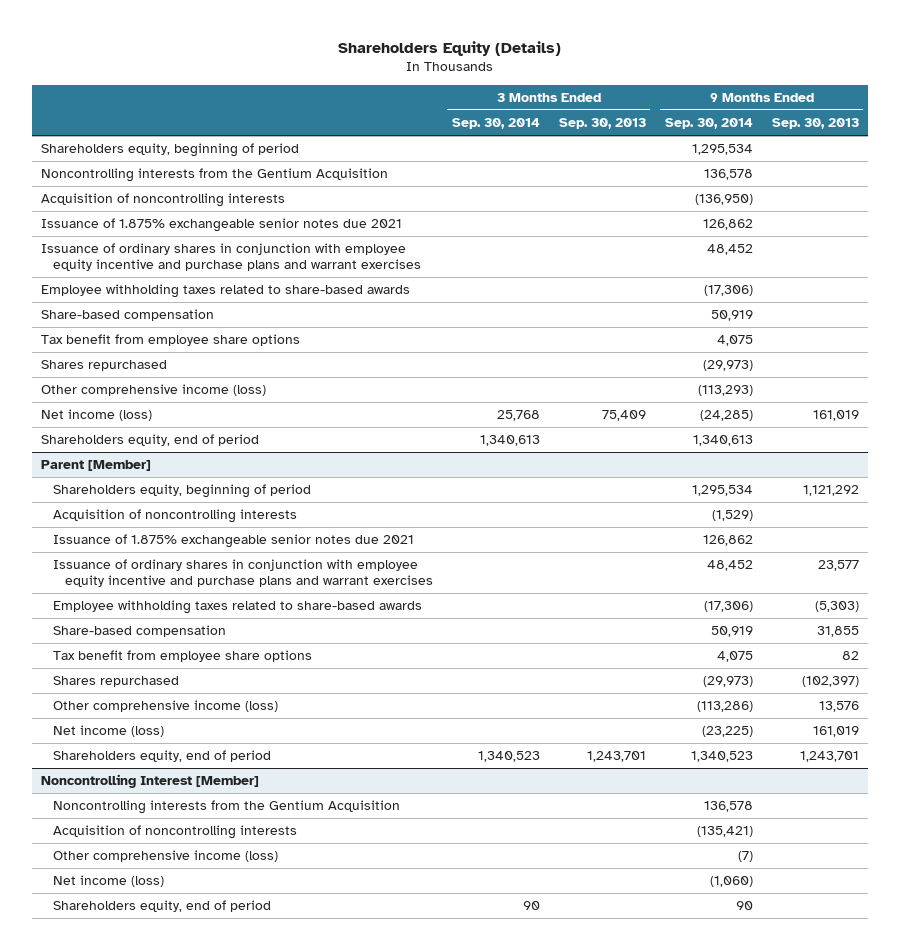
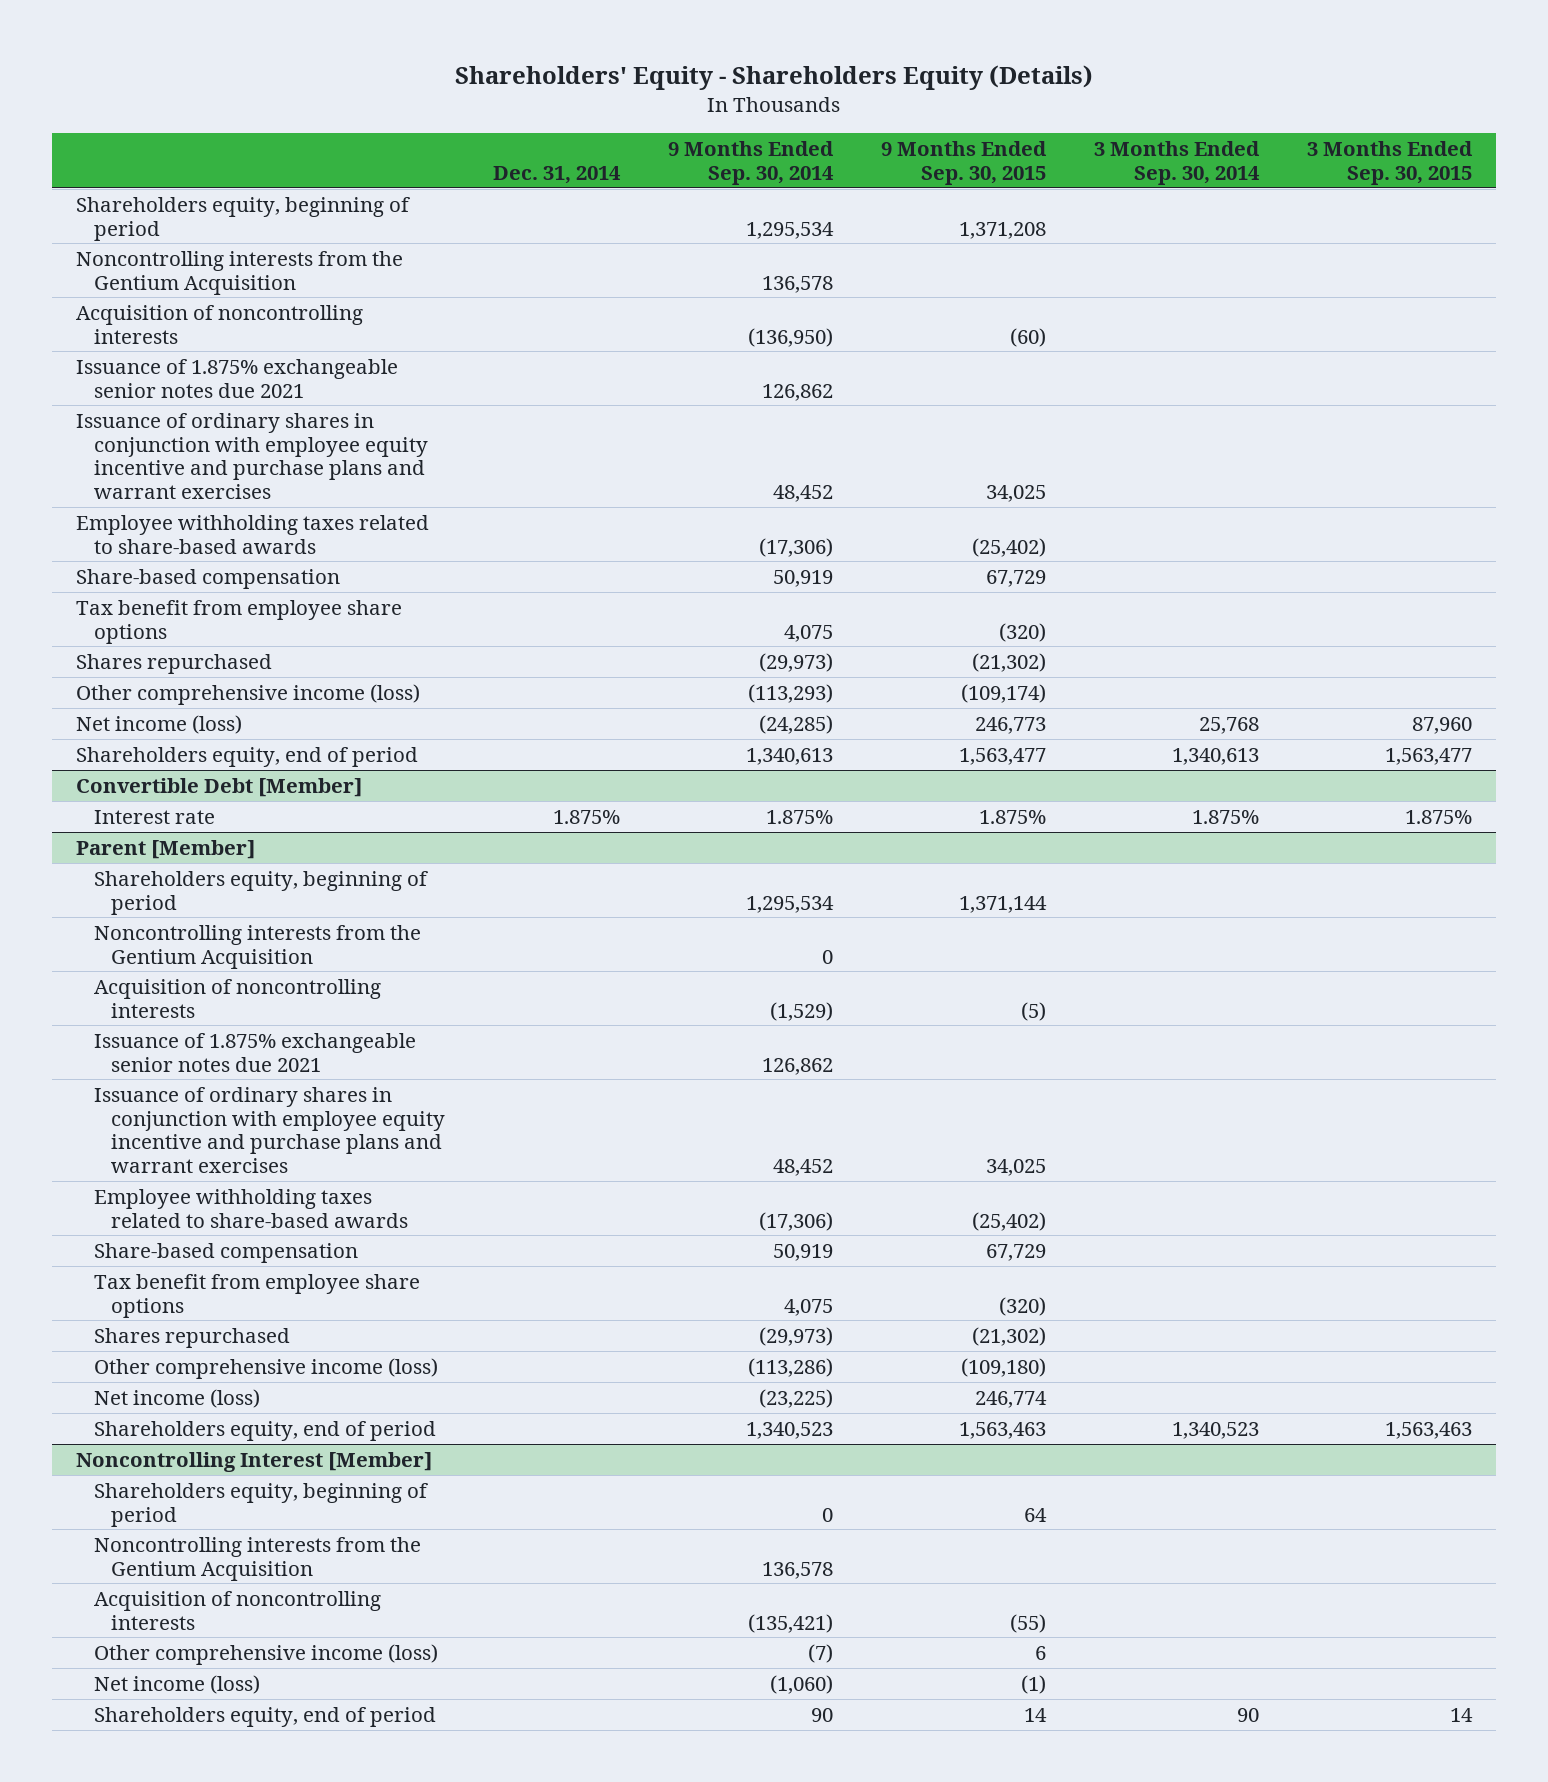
- Shareholders Equity (Details)
+ Shareholders' Equity - Shareholders Equity (Details)
- | 3 Months Ended Sep. 30, 2014 | 3 Months Ended Sep. 30, 2013 | 9 Months Ended Sep. 30, 2014 | 9 Months Ended Sep. 30, 2013
+ | Dec. 31, 2014 | 9 Months Ended Sep. 30, 2014 | 9 Months Ended Sep. 30, 2015 | 3 Months Ended Sep. 30, 2014 | 3 Months Ended Sep. 30, 2015
+ Convertible Debt [Member]
+ Interest rate | 1.875% | 1.875% | 1.875% | 1.875% | 1.875%
@ Parent [Member]
+ Noncontrolling interests from the Gentium Acquisition | | 0 | | |
@ Noncontrolling Interest [Member]
+ Shareholders equity, beginning of period | | 0 | 64 | |

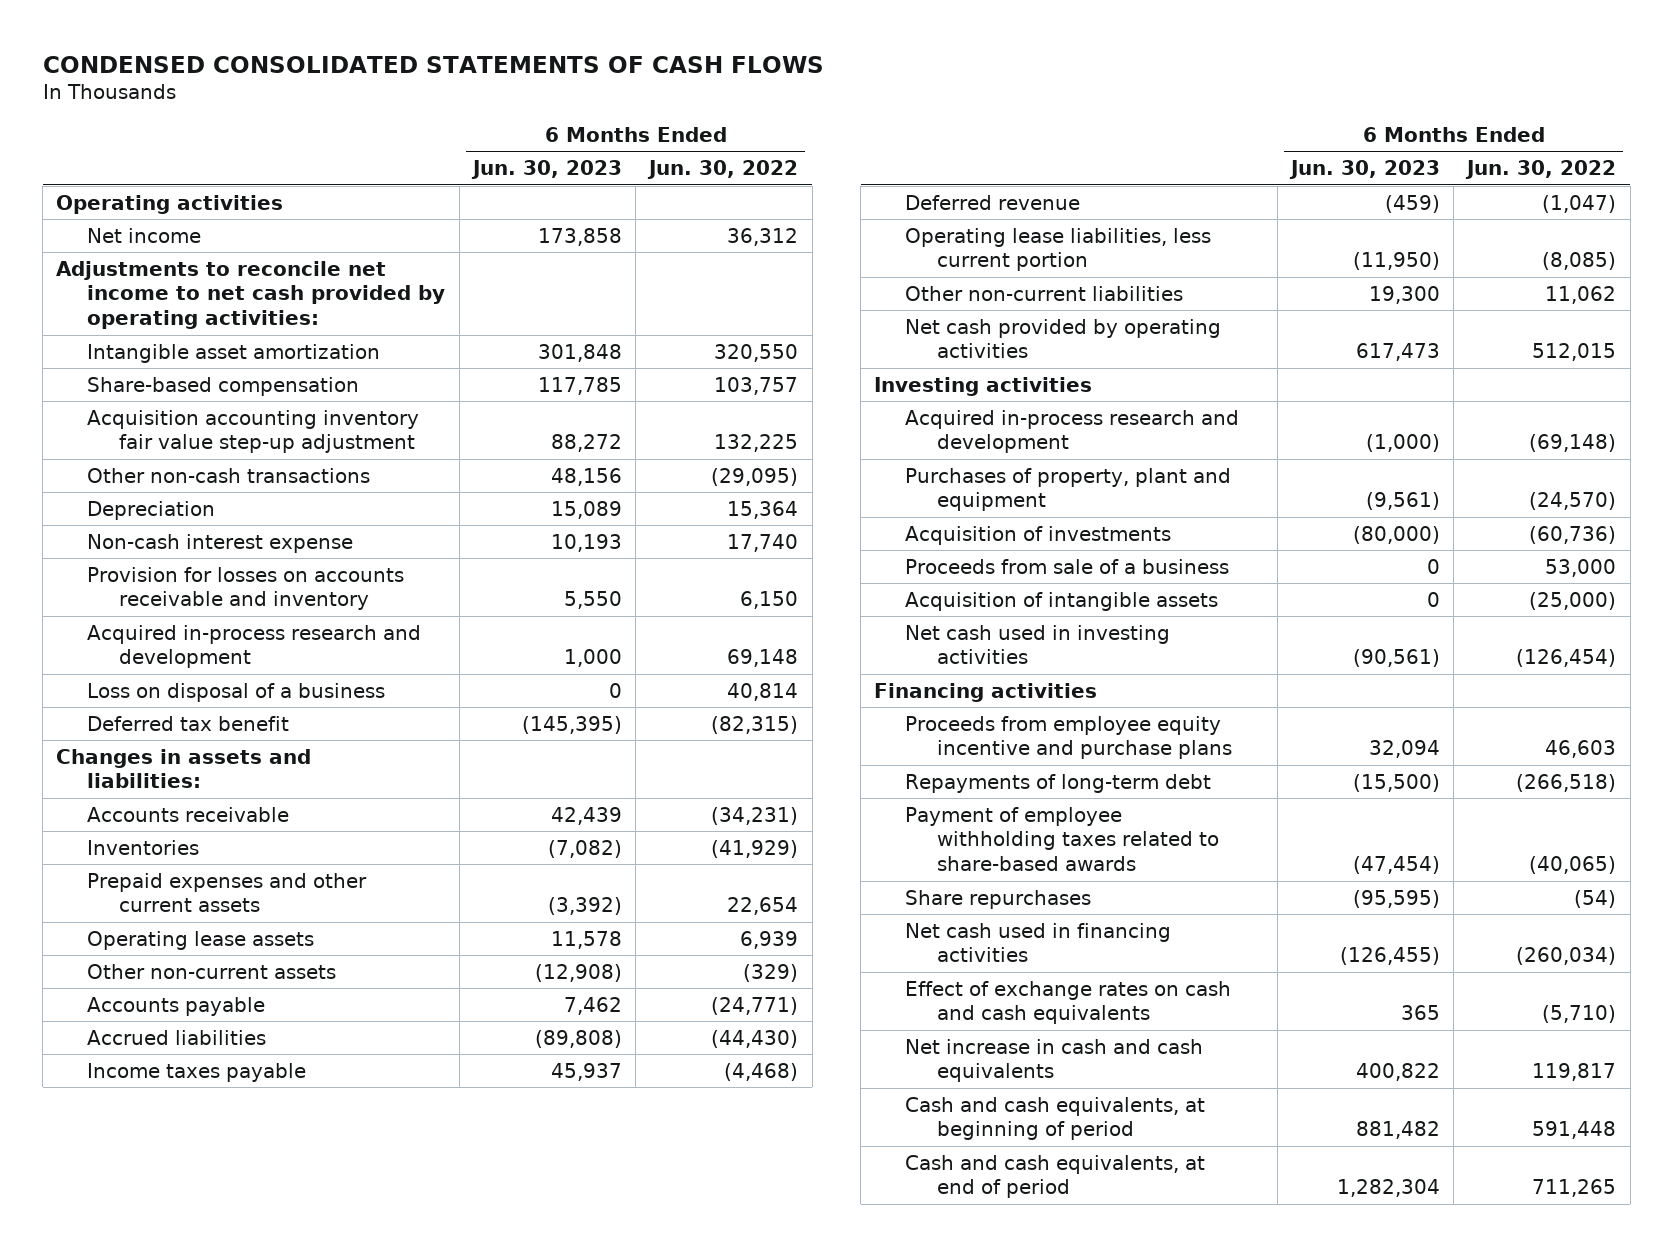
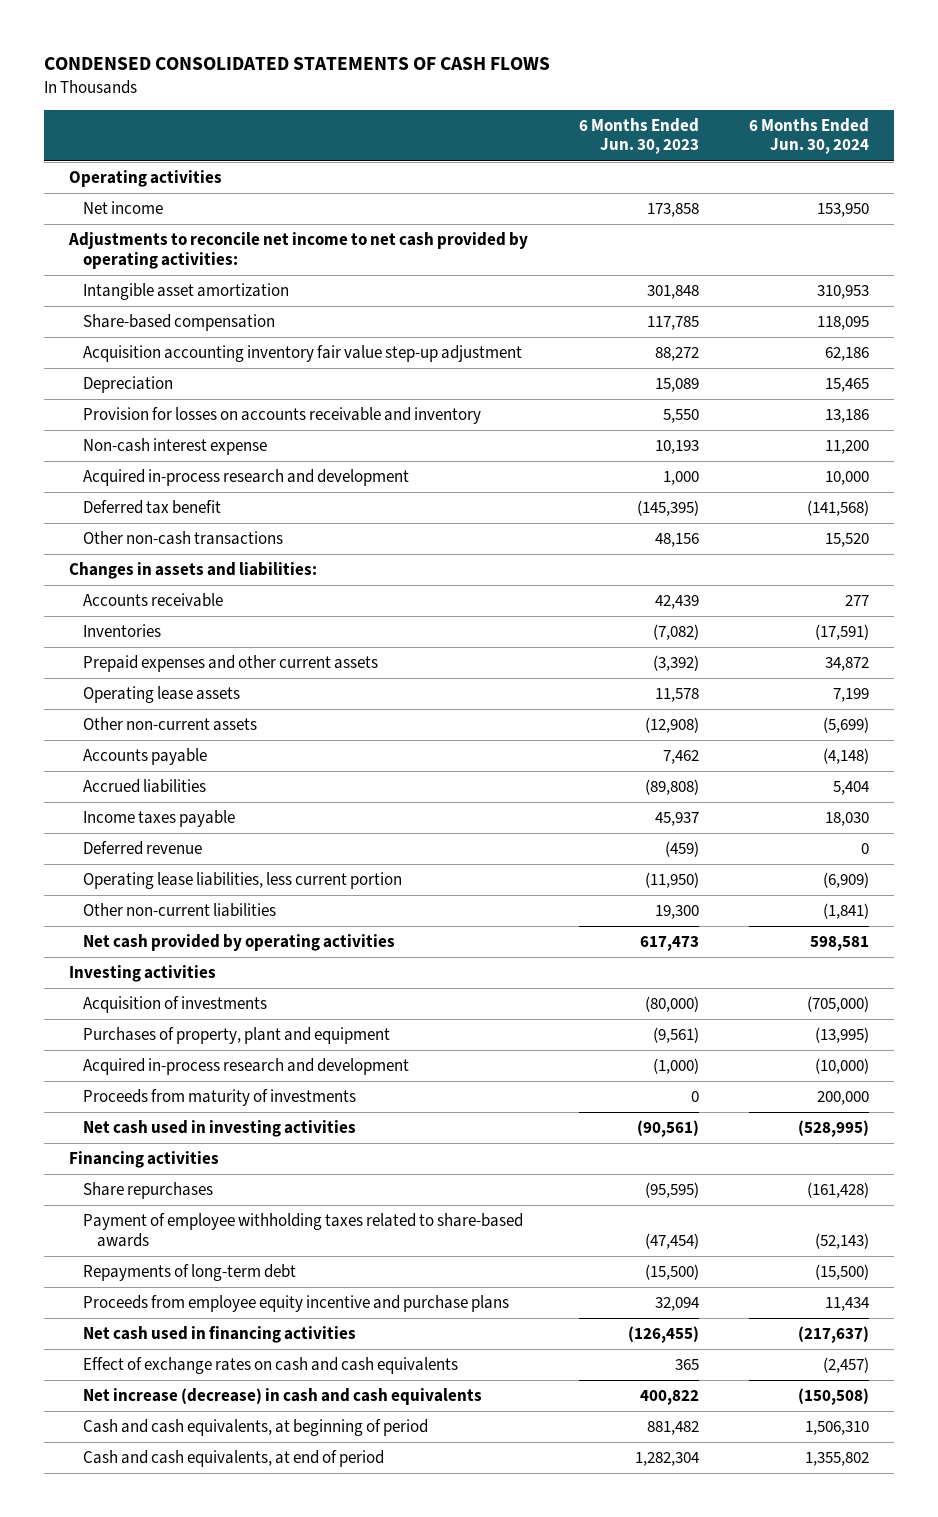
- | 6 Months Ended Jun. 30, 2023 | 6 Months Ended Jun. 30, 2022
+ | 6 Months Ended Jun. 30, 2023 | 6 Months Ended Jun. 30, 2024
moved down: Non-cash interest expense | 10,193 | 11,200
- Loss on disposal of a business | 0 | 40,814
moved down: Other non-cash transactions | 48,156 | 15,520
- Proceeds from sale of a business | 0 | 53,000
- Acquisition of intangible assets | 0 | (25,000)
moved down: Purchases of property, plant and equipment | (9,561) | (13,995)
moved down: Acquired in-process research and development | (1,000) | (10,000)
+ Proceeds from maturity of investments | 0 | 200,000
moved down: Payment of employee withholding taxes related to share-based awards | (47,454) | (52,143)
moved down: Repayments of long-term debt | (15,500) | (15,500)
moved down: Proceeds from employee equity incentive and purchase plans | 32,094 | 11,434
- Net increase in cash and cash equivalents | 400,822 | 119,817
+ Net increase (decrease) in cash and cash equivalents | 400,822 | (150,508)

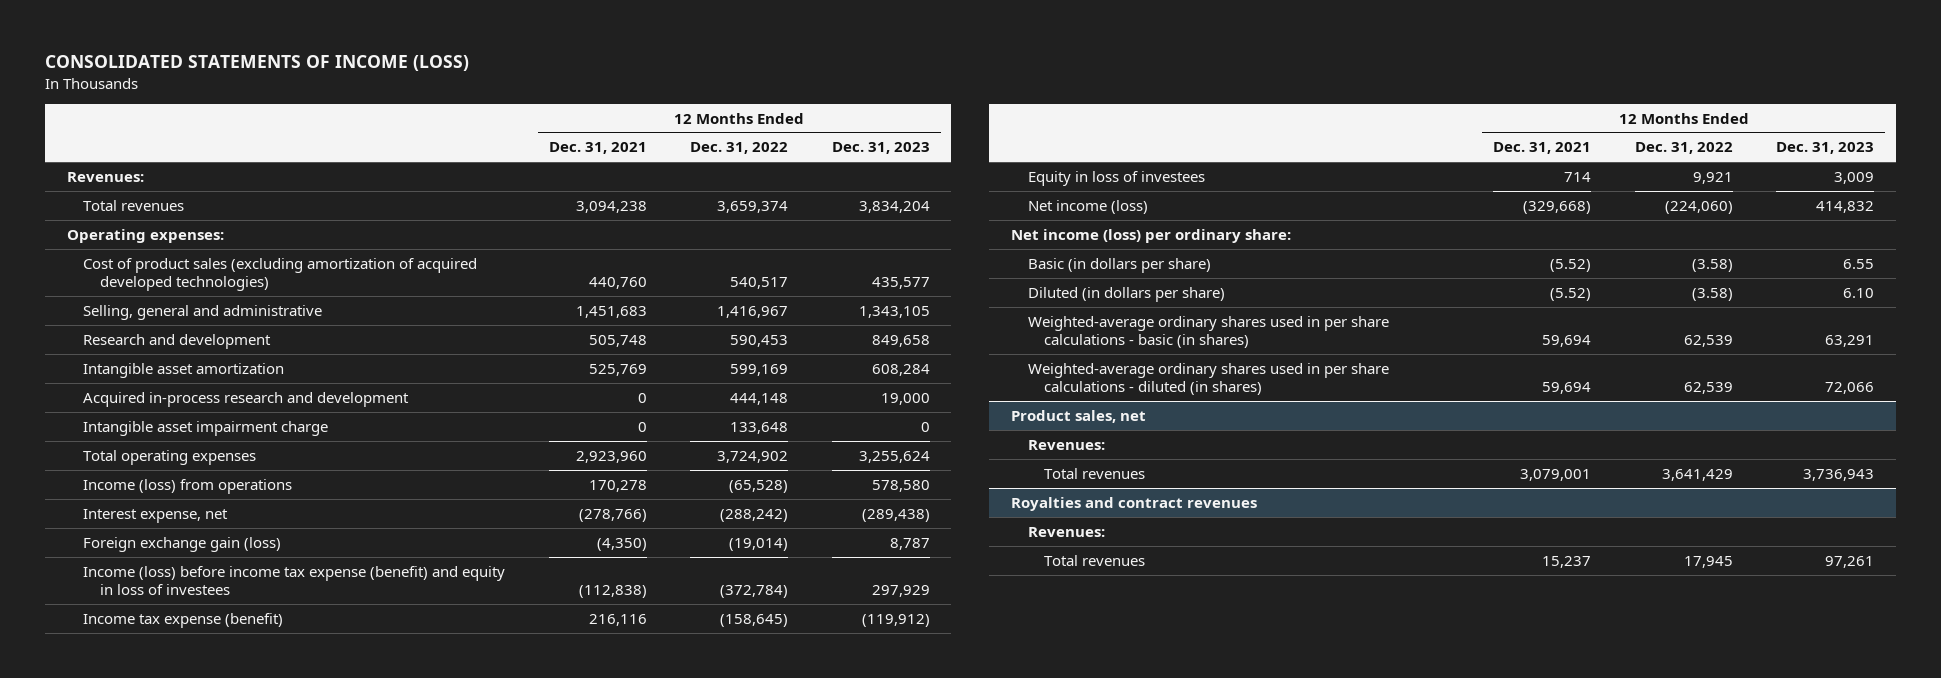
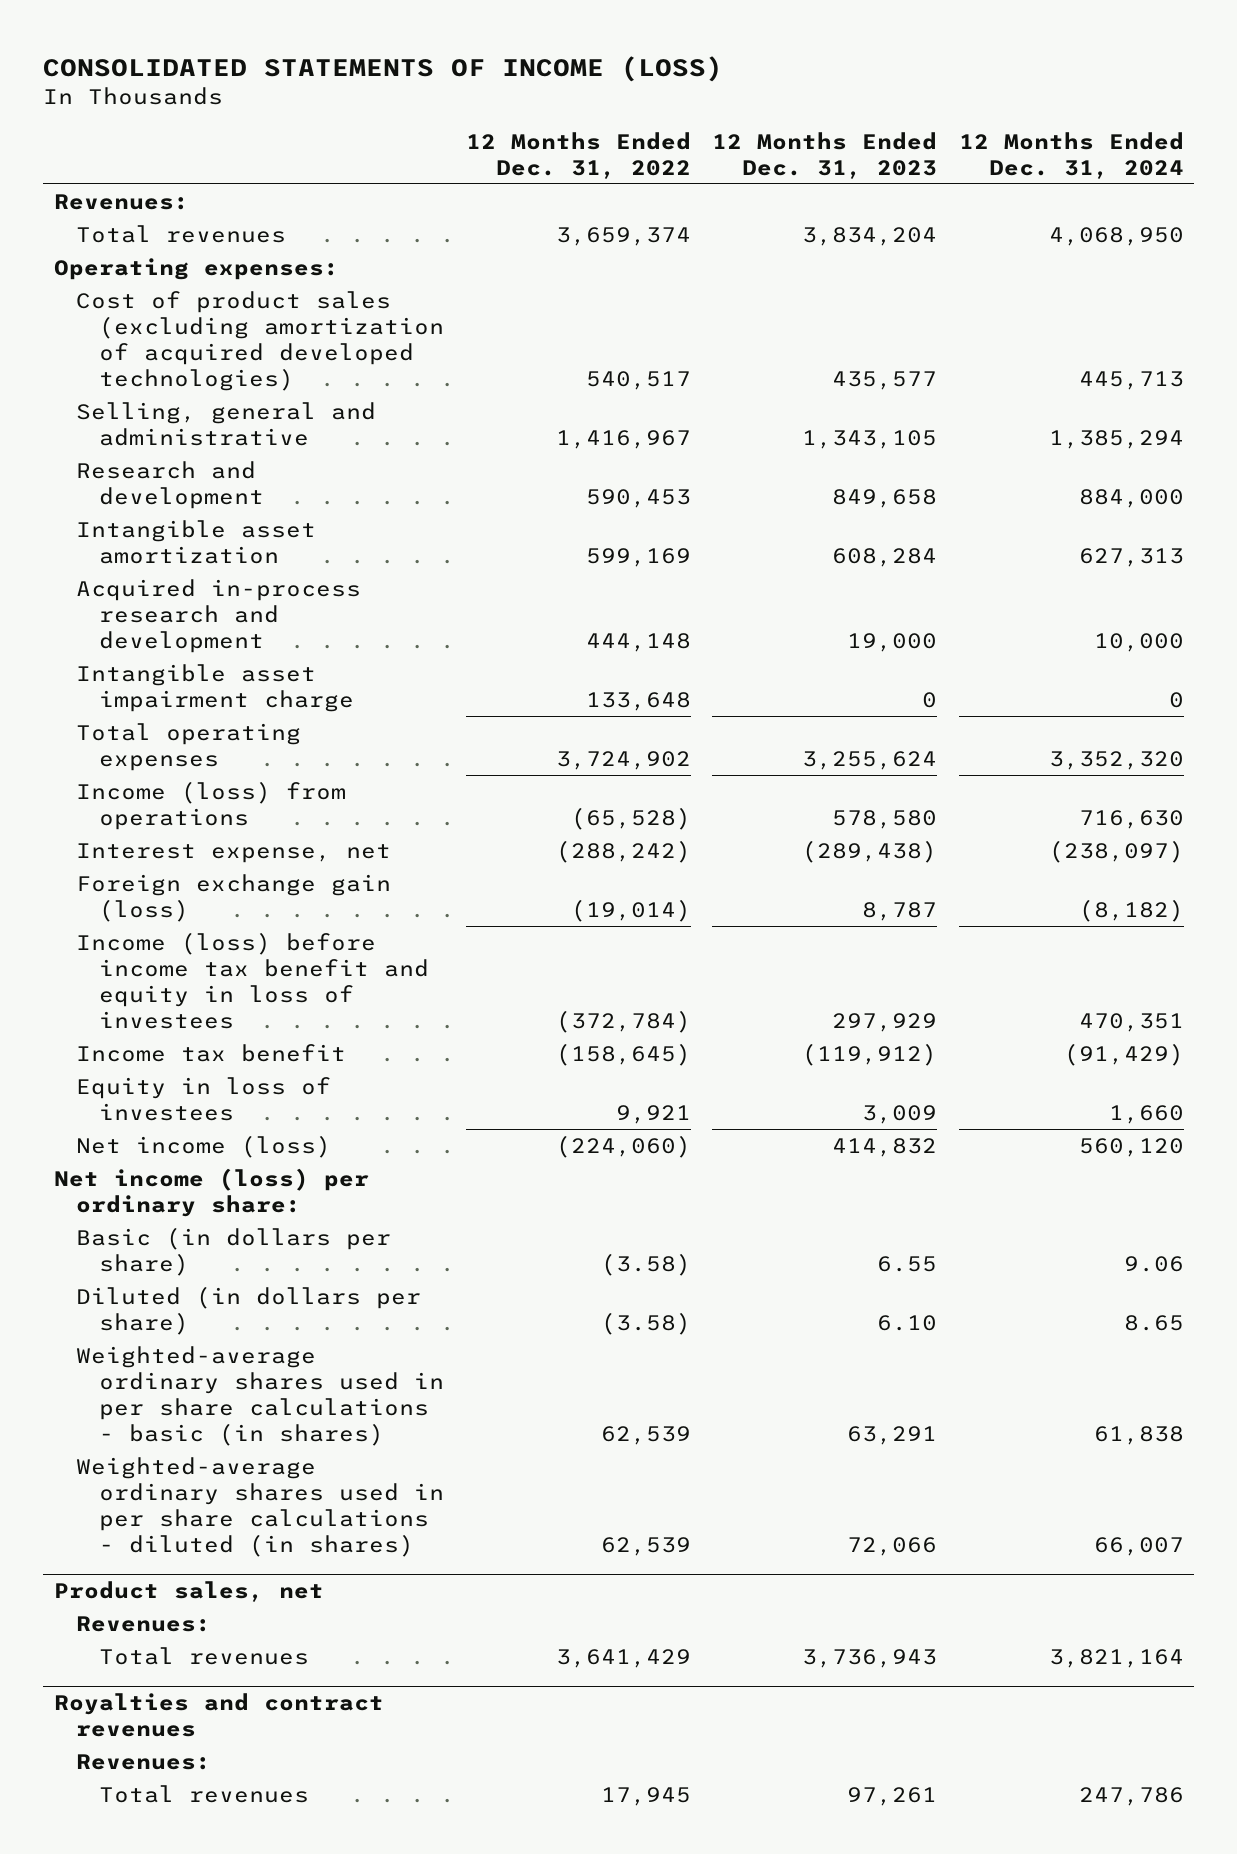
- | 12 Months Ended Dec. 31, 2021 | 12 Months Ended Dec. 31, 2022 | 12 Months Ended Dec. 31, 2023
+ | 12 Months Ended Dec. 31, 2022 | 12 Months Ended Dec. 31, 2023 | 12 Months Ended Dec. 31, 2024
- Income (loss) before income tax expense (benefit) and equity in loss of investees | (112,838) | (372,784) | 297,929
- Income tax expense (benefit) | 216,116 | (158,645) | (119,912)
+ Income (loss) before income tax benefit and equity in loss of investees | (372,784) | 297,929 | 470,351
+ Income tax benefit | (158,645) | (119,912) | (91,429)

